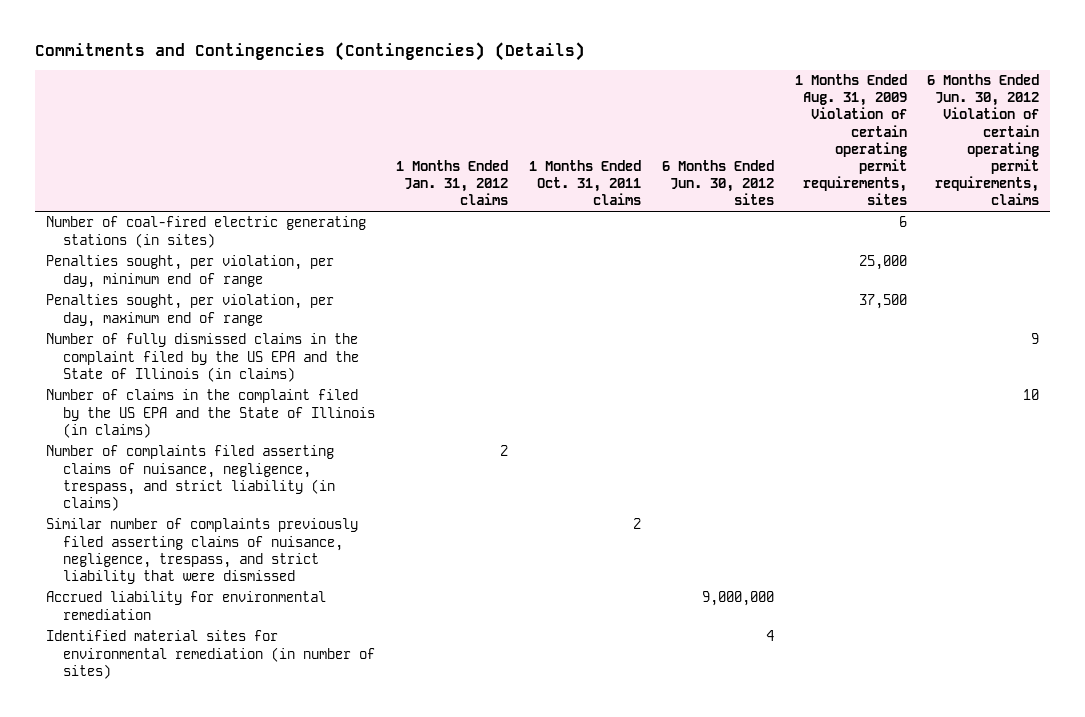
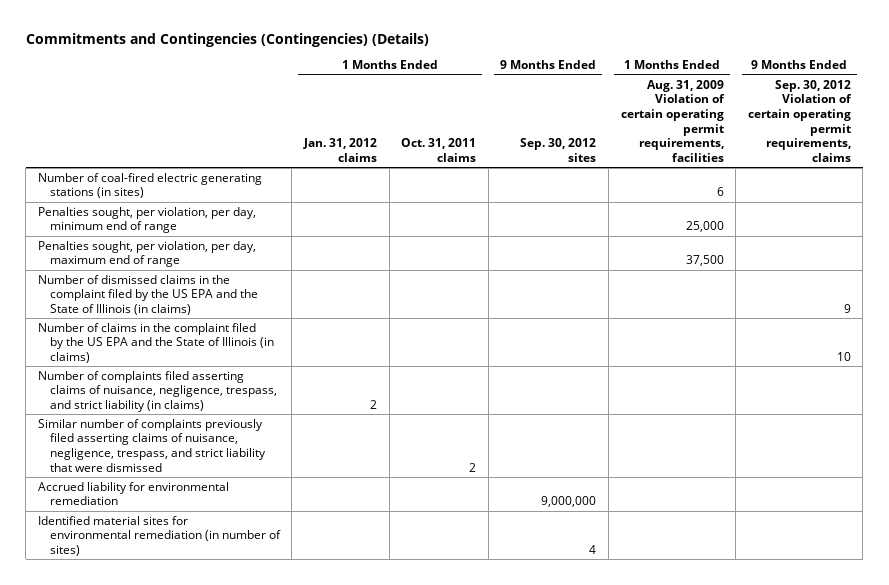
- | 1 Months Ended Jan. 31, 2012 claims | 1 Months Ended Oct. 31, 2011 claims | 6 Months Ended Jun. 30, 2012 sites | 1 Months Ended Aug. 31, 2009 Violation of certain operating permit requirements, sites | 6 Months Ended Jun. 30, 2012 Violation of certain operating permit requirements, claims
+ | 1 Months Ended Jan. 31, 2012 claims | 1 Months Ended Oct. 31, 2011 claims | 9 Months Ended Sep. 30, 2012 sites | 1 Months Ended Aug. 31, 2009 Violation of certain operating permit requirements, facilities | 9 Months Ended Sep. 30, 2012 Violation of certain operating permit requirements, claims
- Number of fully dismissed claims in the complaint filed by the US EPA and the State of Illinois (in claims) | | | | | 9
+ Number of dismissed claims in the complaint filed by the US EPA and the State of Illinois (in claims) | | | | | 9

